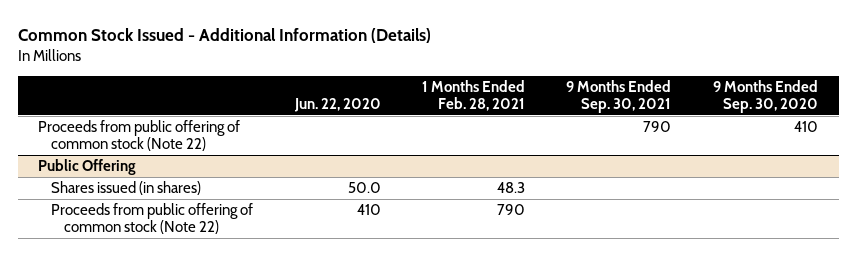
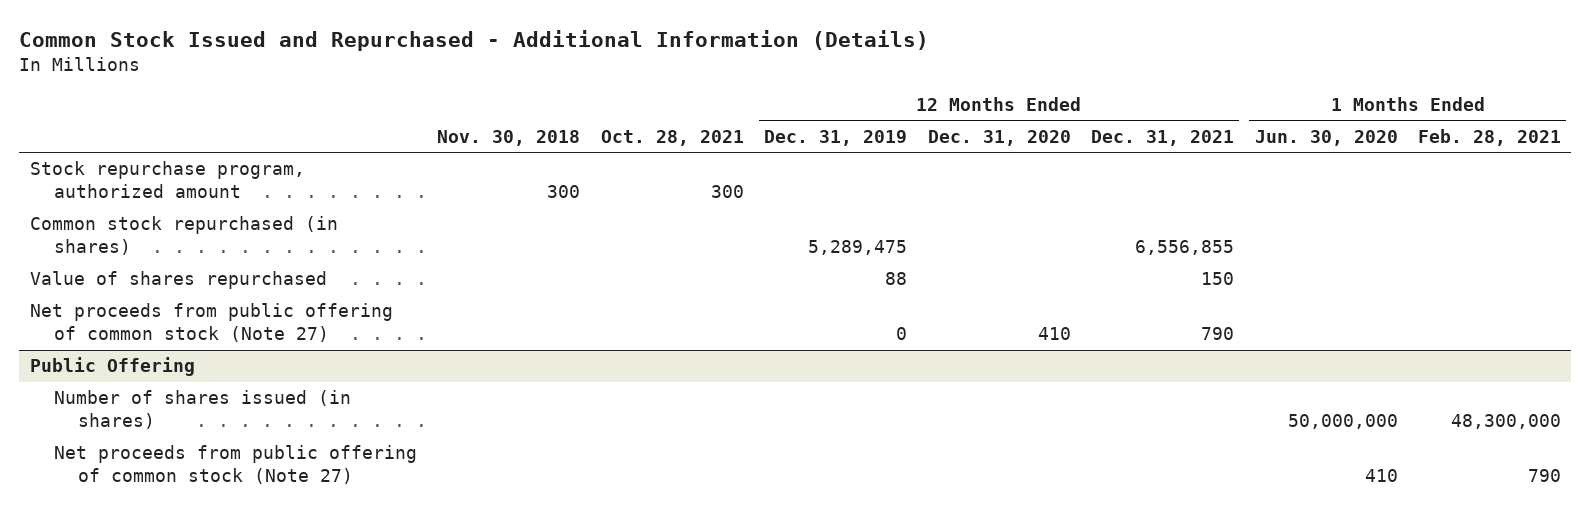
- Common Stock Issued - Additional Information (Details)
+ Common Stock Issued and Repurchased - Additional Information (Details)
- | Jun. 22, 2020 | 1 Months Ended Feb. 28, 2021 | 9 Months Ended Sep. 30, 2021 | 9 Months Ended Sep. 30, 2020
+ | Nov. 30, 2018 | Oct. 28, 2021 | 12 Months Ended Dec. 31, 2019 | 12 Months Ended Dec. 31, 2020 | 12 Months Ended Dec. 31, 2021 | 1 Months Ended Jun. 30, 2020 | 1 Months Ended Feb. 28, 2021
- Proceeds from public offering of common stock (Note 22) | | | 790 | 410
+ Stock repurchase program, authorized amount | 300 | 300 | | | | |
+ Common stock repurchased (in shares) | | | 5,289,475 | | 6,556,855 | |
+ Value of shares repurchased | | | 88 | | 150 | |
+ Net proceeds from public offering of common stock (Note 27) | | | 0 | 410 | 790 | |
@ Public Offering
- Shares issued (in shares) | 50.0 | 48.3 | |
- Proceeds from public offering of common stock (Note 22) | 410 | 790 | |
+ Number of shares issued (in shares) | | | | | | 50,000,000 | 48,300,000
+ Net proceeds from public offering of common stock (Note 27) | | | | | | 410 | 790

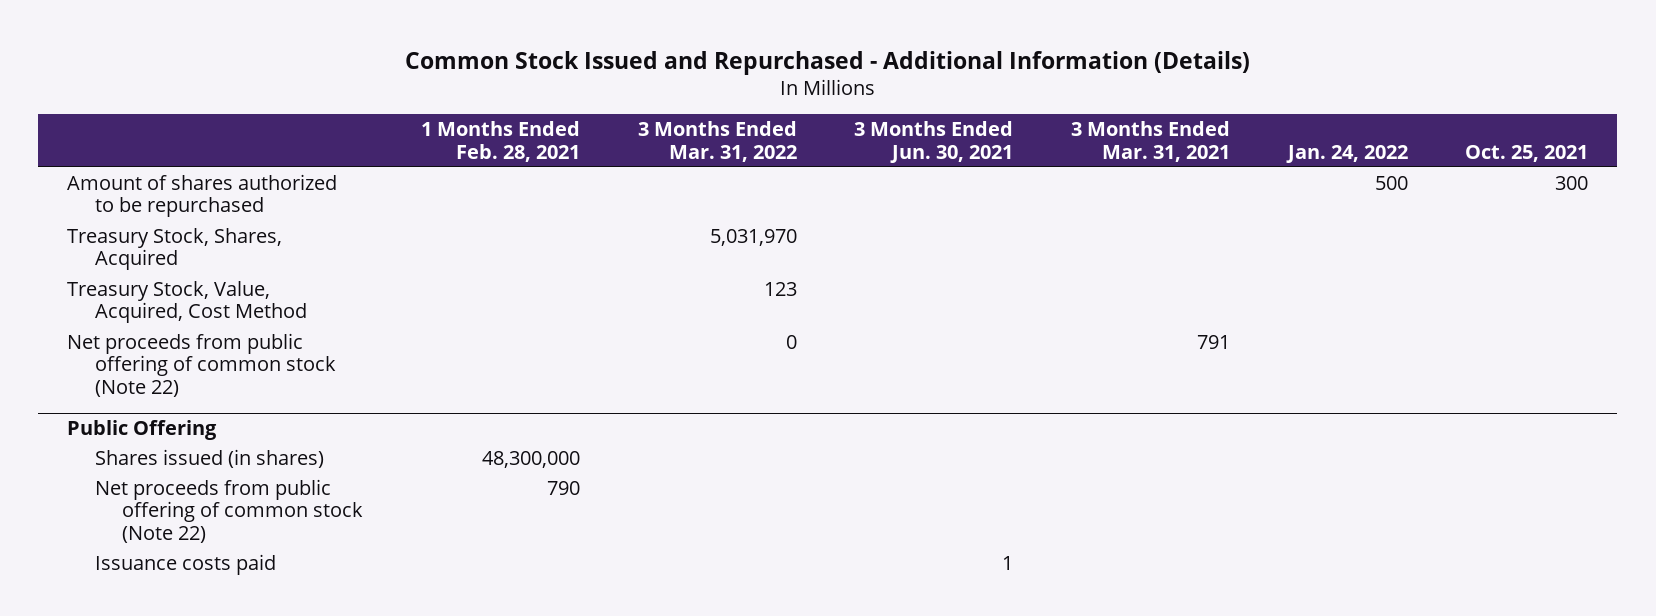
- | Nov. 30, 2018 | Oct. 28, 2021 | 12 Months Ended Dec. 31, 2019 | 12 Months Ended Dec. 31, 2020 | 12 Months Ended Dec. 31, 2021 | 1 Months Ended Jun. 30, 2020 | 1 Months Ended Feb. 28, 2021
+ | 1 Months Ended Feb. 28, 2021 | 3 Months Ended Mar. 31, 2022 | 3 Months Ended Jun. 30, 2021 | 3 Months Ended Mar. 31, 2021 | Jan. 24, 2022 | Oct. 25, 2021
- Stock repurchase program, authorized amount | 300 | 300 | | | | |
- Common stock repurchased (in shares) | | | 5,289,475 | | 6,556,855 | |
- Value of shares repurchased | | | 88 | | 150 | |
- Net proceeds from public offering of common stock (Note 27) | | | 0 | 410 | 790 | |
+ Amount of shares authorized to be repurchased | | | | | 500 | 300
+ Treasury Stock, Shares, Acquired | | 5,031,970 | | | |
+ Treasury Stock, Value, Acquired, Cost Method | | 123 | | | |
+ Net proceeds from public offering of common stock (Note 22) | | 0 | | 791 | |
@ Public Offering
- Number of shares issued (in shares) | | | | | | 50,000,000 | 48,300,000
- Net proceeds from public offering of common stock (Note 27) | | | | | | 410 | 790
+ Shares issued (in shares) | 48,300,000 | | | | |
+ Net proceeds from public offering of common stock (Note 22) | 790 | | | | |
+ Issuance costs paid | | | 1 | | |

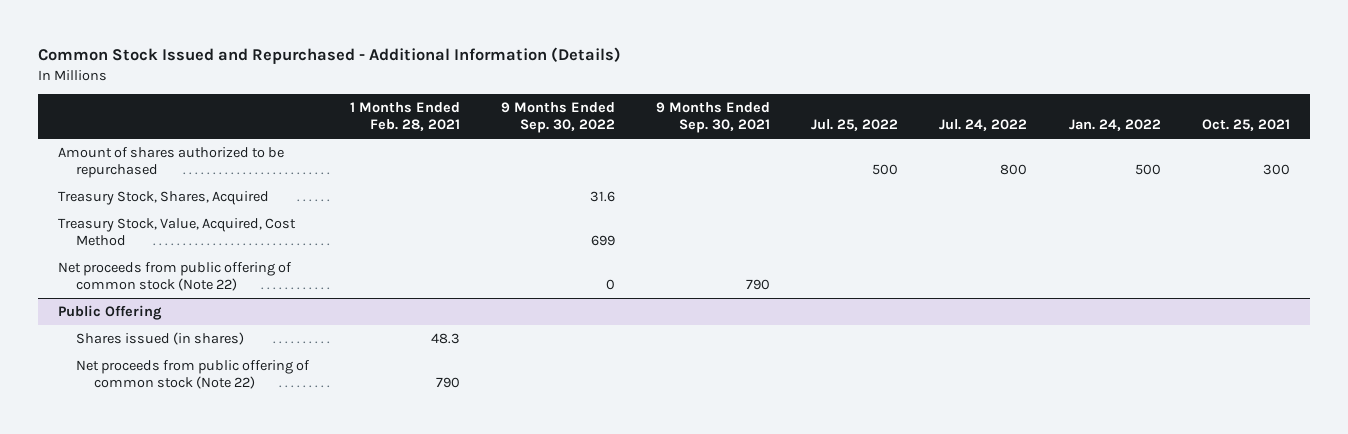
- | 1 Months Ended Feb. 28, 2021 | 3 Months Ended Mar. 31, 2022 | 3 Months Ended Jun. 30, 2021 | 3 Months Ended Mar. 31, 2021 | Jan. 24, 2022 | Oct. 25, 2021
+ | 1 Months Ended Feb. 28, 2021 | 9 Months Ended Sep. 30, 2022 | 9 Months Ended Sep. 30, 2021 | Jul. 25, 2022 | Jul. 24, 2022 | Jan. 24, 2022 | Oct. 25, 2021
@ Public Offering
- Shares issued (in shares) | 48,300,000 | | | | |
+ Shares issued (in shares) | 48.3 | | | | | |
- Issuance costs paid | | | 1 | | |

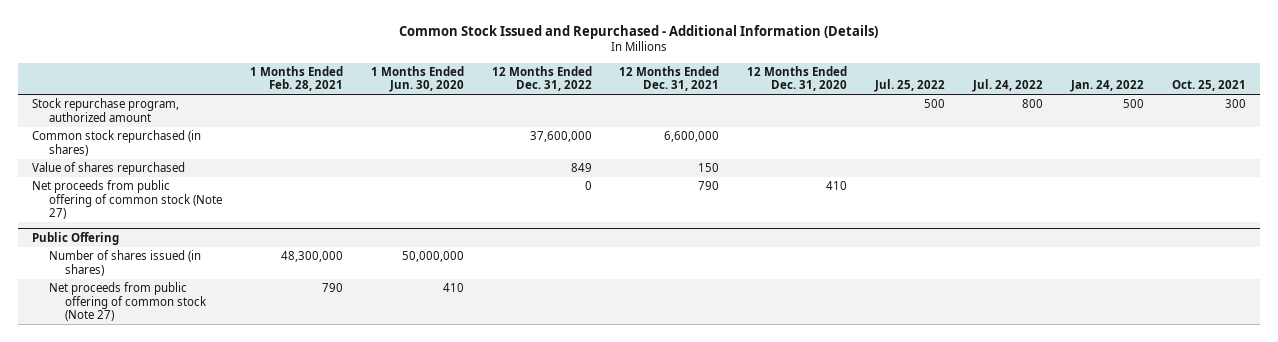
- | 1 Months Ended Feb. 28, 2021 | 9 Months Ended Sep. 30, 2022 | 9 Months Ended Sep. 30, 2021 | Jul. 25, 2022 | Jul. 24, 2022 | Jan. 24, 2022 | Oct. 25, 2021
+ | 1 Months Ended Feb. 28, 2021 | 1 Months Ended Jun. 30, 2020 | 12 Months Ended Dec. 31, 2022 | 12 Months Ended Dec. 31, 2021 | 12 Months Ended Dec. 31, 2020 | Jul. 25, 2022 | Jul. 24, 2022 | Jan. 24, 2022 | Oct. 25, 2021
- Amount of shares authorized to be repurchased | | | | 500 | 800 | 500 | 300
- Treasury Stock, Shares, Acquired | | 31.6 | | | | |
- Treasury Stock, Value, Acquired, Cost Method | | 699 | | | | |
- Net proceeds from public offering of common stock (Note 22) | | 0 | 790 | | | |
+ Stock repurchase program, authorized amount | | | | | | 500 | 800 | 500 | 300
+ Common stock repurchased (in shares) | | | 37,600,000 | 6,600,000 | | | | |
+ Value of shares repurchased | | | 849 | 150 | | | | |
+ Net proceeds from public offering of common stock (Note 27) | | | 0 | 790 | 410 | | | |
@ Public Offering
- Shares issued (in shares) | 48.3 | | | | | |
- Net proceeds from public offering of common stock (Note 22) | 790 | | | | | |
+ Number of shares issued (in shares) | 48,300,000 | 50,000,000 | | | | | | |
+ Net proceeds from public offering of common stock (Note 27) | 790 | 410 | | | | | | |

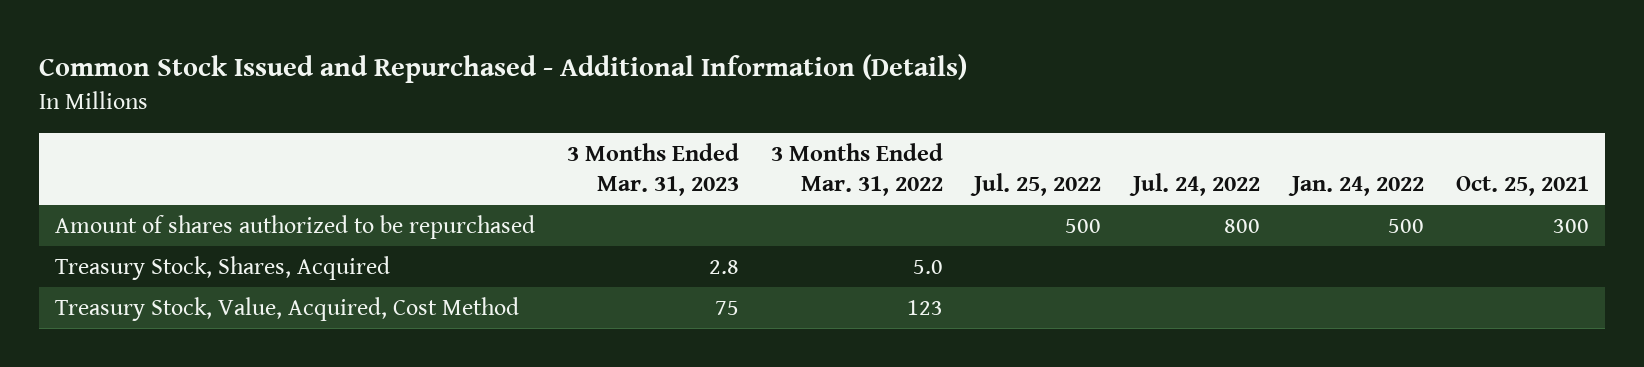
- | 1 Months Ended Feb. 28, 2021 | 1 Months Ended Jun. 30, 2020 | 12 Months Ended Dec. 31, 2022 | 12 Months Ended Dec. 31, 2021 | 12 Months Ended Dec. 31, 2020 | Jul. 25, 2022 | Jul. 24, 2022 | Jan. 24, 2022 | Oct. 25, 2021
+ | 3 Months Ended Mar. 31, 2023 | 3 Months Ended Mar. 31, 2022 | Jul. 25, 2022 | Jul. 24, 2022 | Jan. 24, 2022 | Oct. 25, 2021
- Stock repurchase program, authorized amount | | | | | | 500 | 800 | 500 | 300
- Common stock repurchased (in shares) | | | 37,600,000 | 6,600,000 | | | | |
- Value of shares repurchased | | | 849 | 150 | | | | |
- Net proceeds from public offering of common stock (Note 27) | | | 0 | 790 | 410 | | | |
- Public Offering
- Number of shares issued (in shares) | 48,300,000 | 50,000,000 | | | | | | |
- Net proceeds from public offering of common stock (Note 27) | 790 | 410 | | | | | | |
+ Amount of shares authorized to be repurchased | | | 500 | 800 | 500 | 300
+ Treasury Stock, Shares, Acquired | 2.8 | 5.0 | | | |
+ Treasury Stock, Value, Acquired, Cost Method | 75 | 123 | | | |

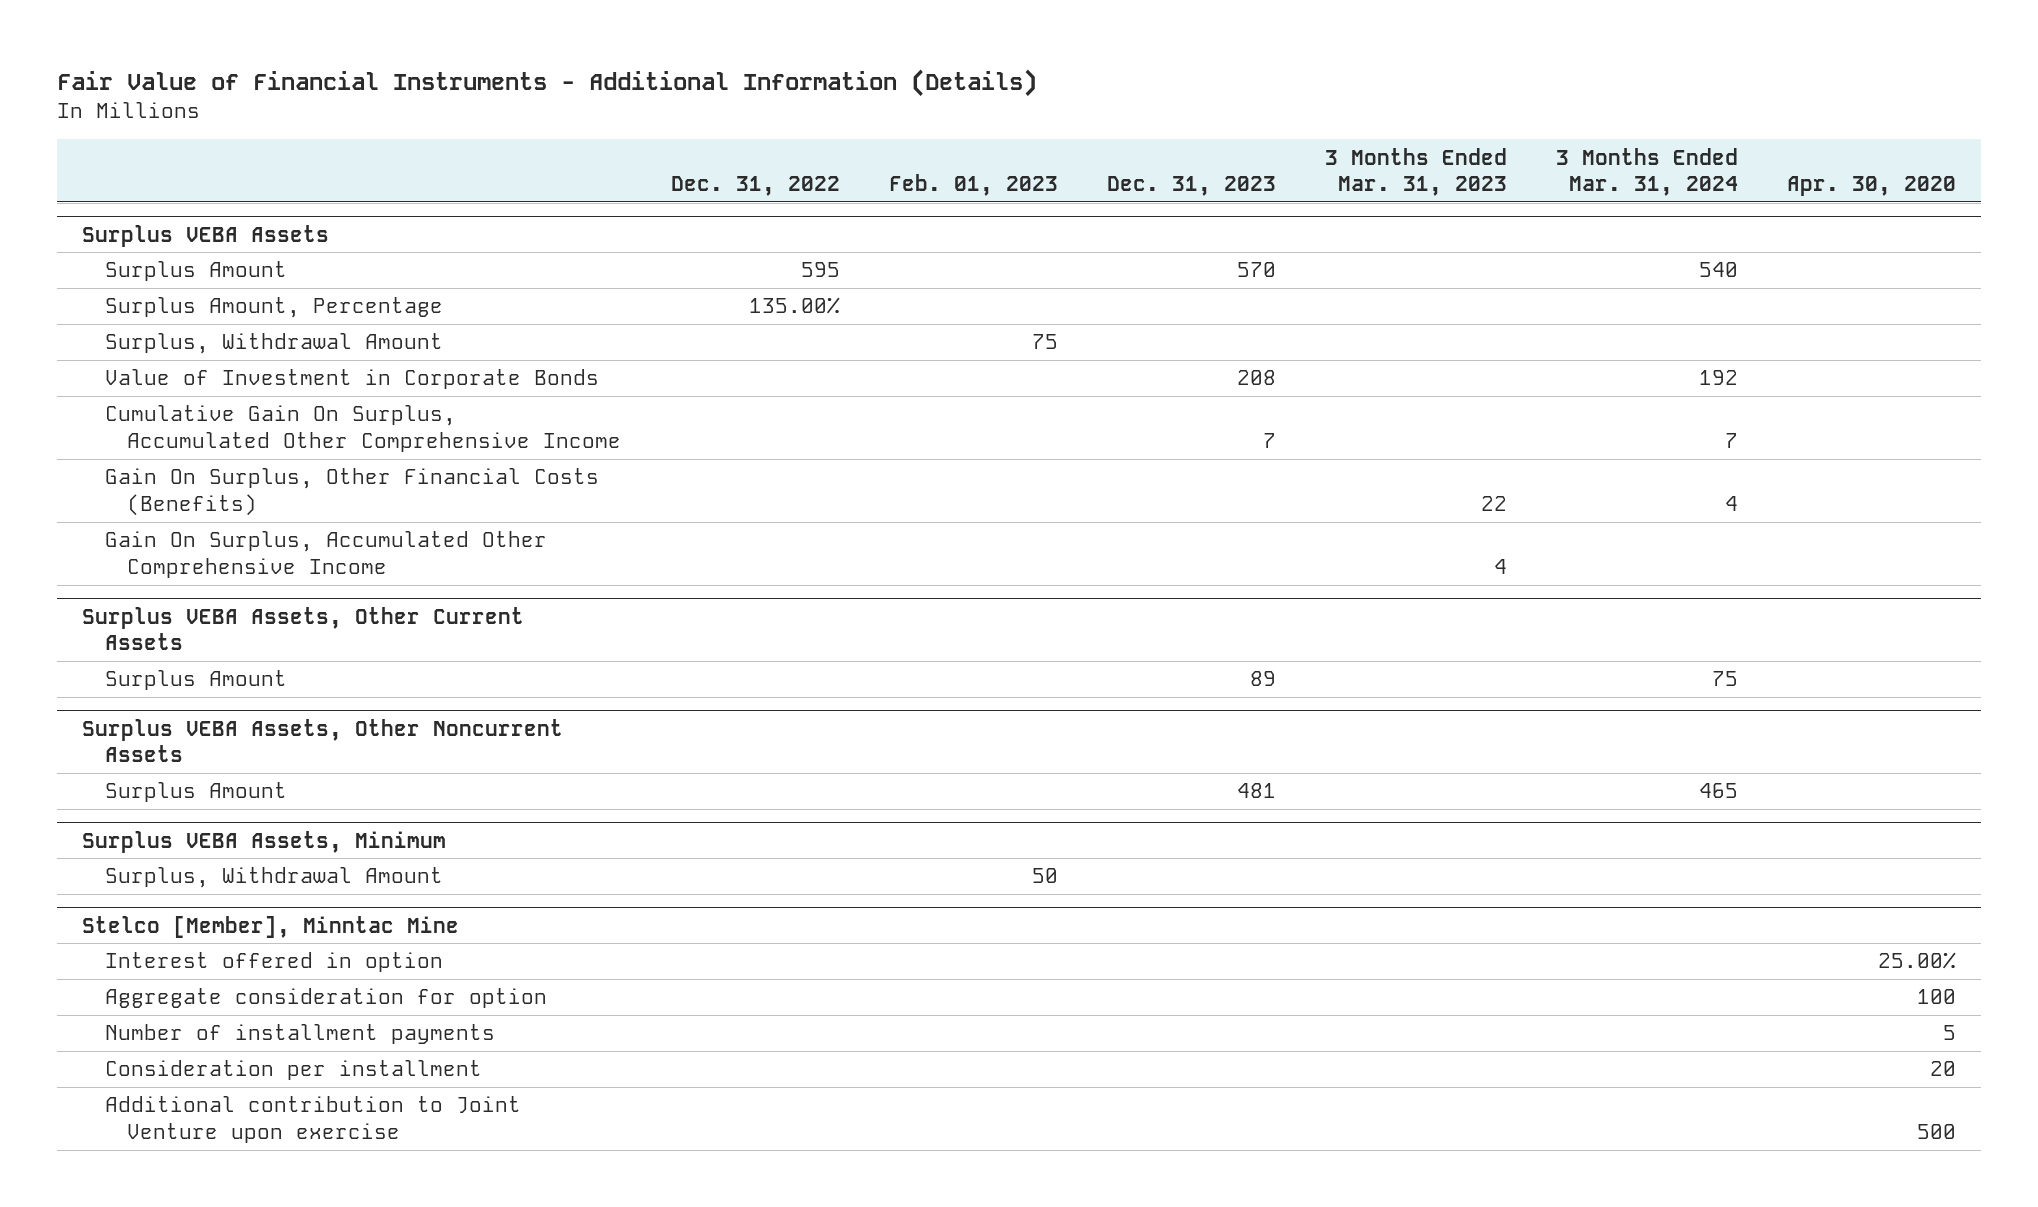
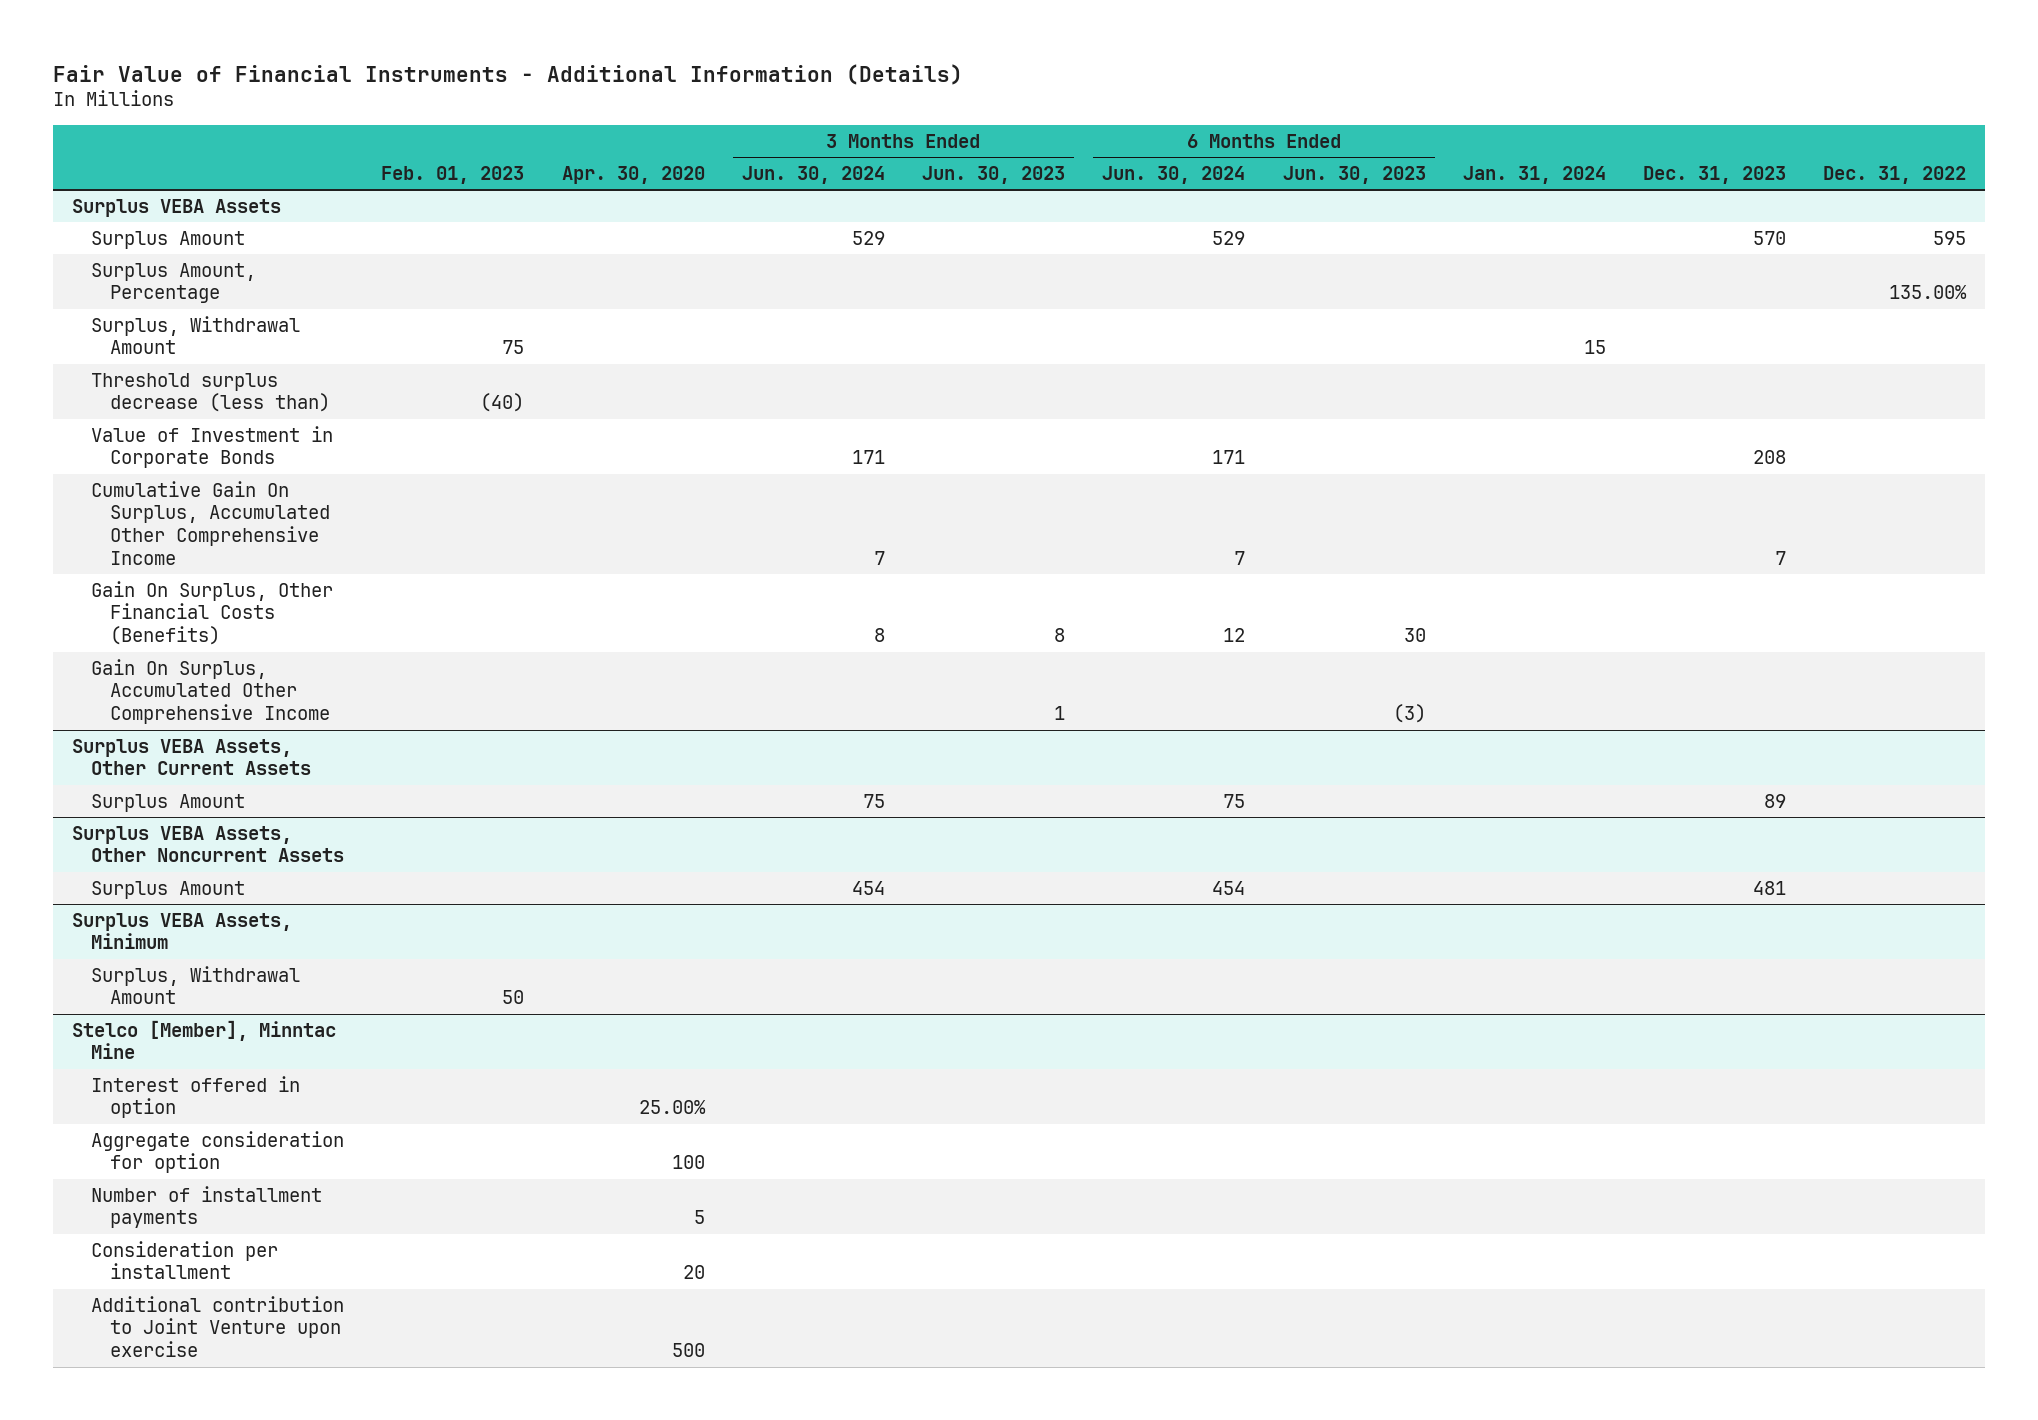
- | Dec. 31, 2022 | Feb. 01, 2023 | Dec. 31, 2023 | 3 Months Ended Mar. 31, 2023 | 3 Months Ended Mar. 31, 2024 | Apr. 30, 2020
+ | Feb. 01, 2023 | Apr. 30, 2020 | 3 Months Ended Jun. 30, 2024 | 3 Months Ended Jun. 30, 2023 | 6 Months Ended Jun. 30, 2024 | 6 Months Ended Jun. 30, 2023 | Jan. 31, 2024 | Dec. 31, 2023 | Dec. 31, 2022
@ Surplus VEBA Assets
+ Threshold surplus decrease (less than) | (40) | | | | | | | |

